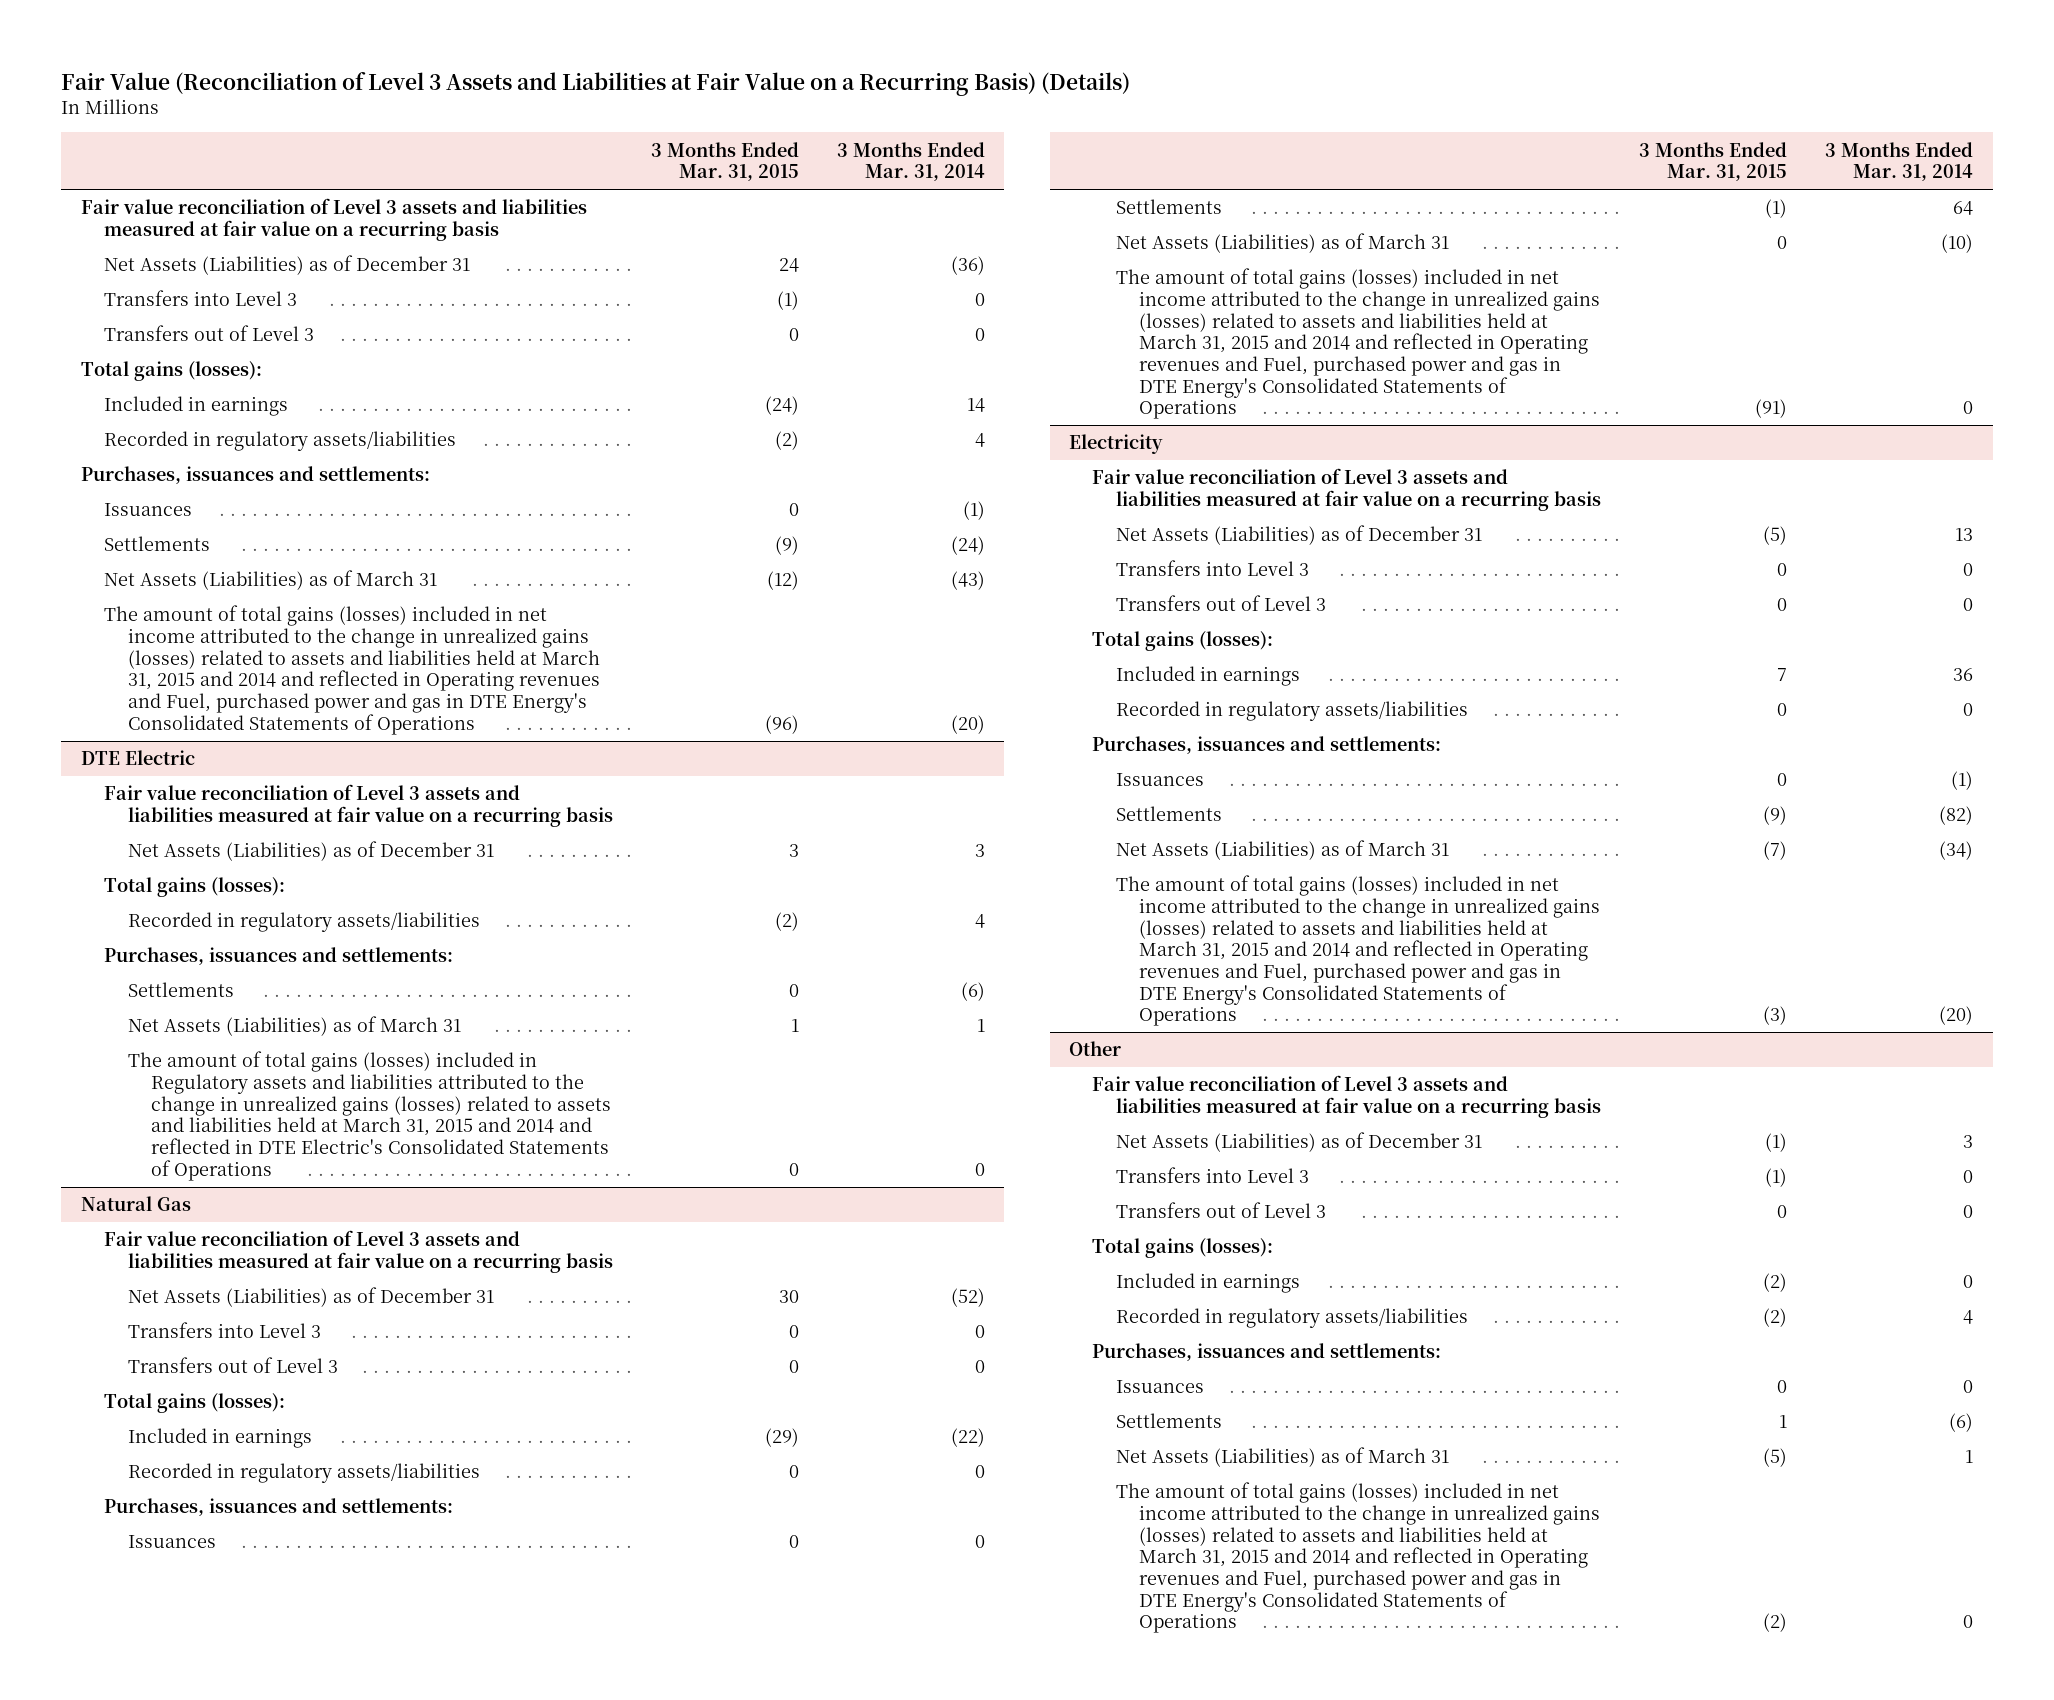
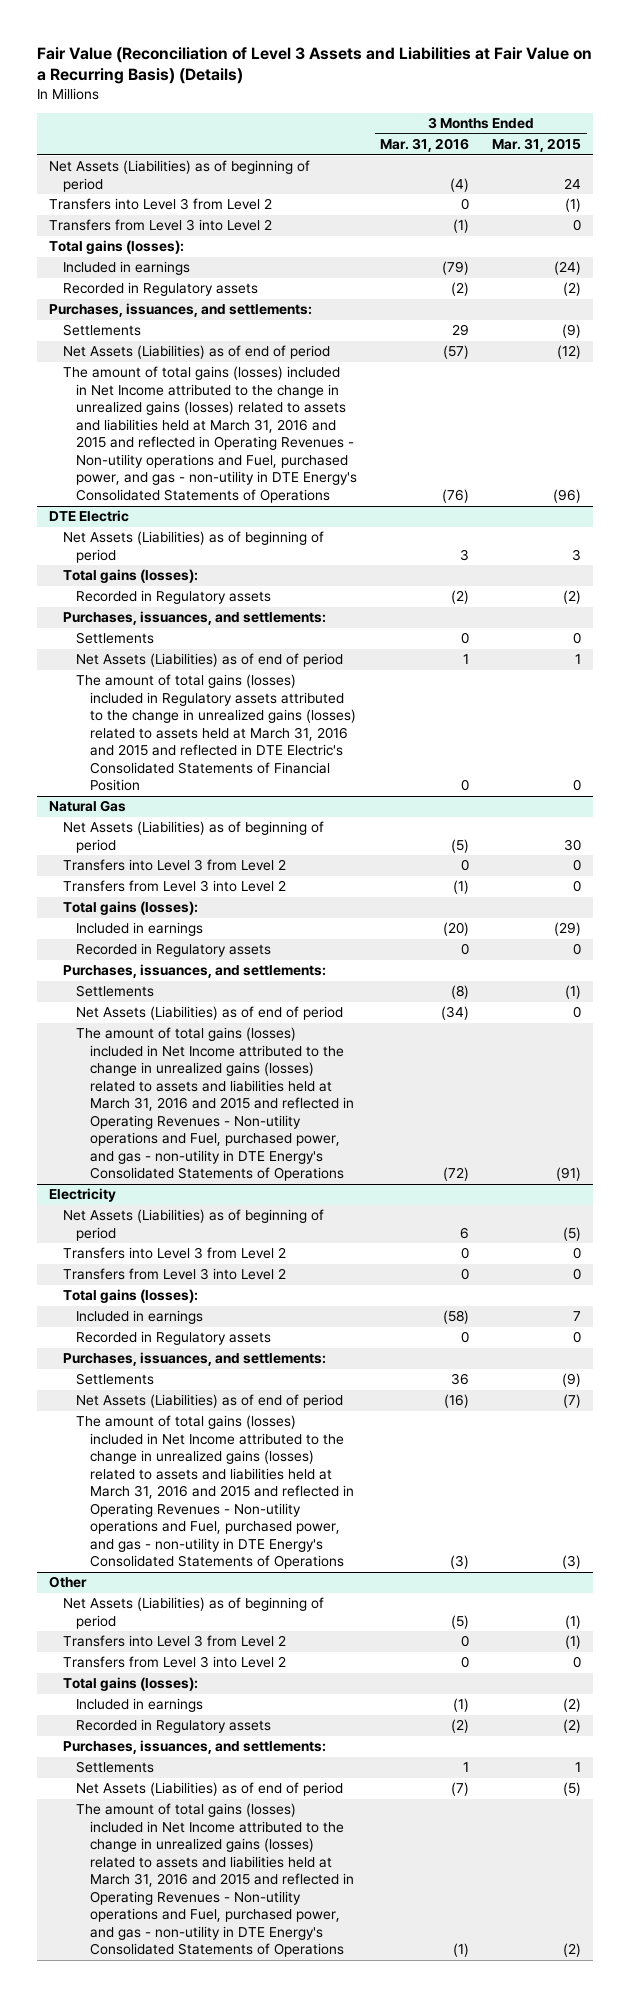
- | 3 Months Ended Mar. 31, 2015 | 3 Months Ended Mar. 31, 2014
+ | 3 Months Ended Mar. 31, 2016 | 3 Months Ended Mar. 31, 2015
- Fair value reconciliation of Level 3 assets and liabilities measured at fair value on a recurring basis
- Net Assets (Liabilities) as of December 31 | 24 | (36)
- Transfers into Level 3 | (1) | 0
- Transfers out of Level 3 | 0 | 0
+ Net Assets (Liabilities) as of beginning of period | (4) | 24
+ Transfers into Level 3 from Level 2 | 0 | (1)
+ Transfers from Level 3 into Level 2 | (1) | 0
- Recorded in regulatory assets/liabilities | (2) | 4
- Purchases, issuances and settlements:
- Issuances | 0 | (1)
+ Recorded in Regulatory assets | (2) | (2)
+ Purchases, issuances, and settlements:
- Net Assets (Liabilities) as of March 31 | (12) | (43)
- The amount of total gains (losses) included in net income attributed to the change in unrealized gains (losses) related to assets and liabilities held at March 31, 2015 and 2014 and reflected in Operating revenues and Fuel, purchased power and gas in DTE Energy's Consolidated Statements of Operations | (96) | (20)
+ Net Assets (Liabilities) as of end of period | (57) | (12)
+ The amount of total gains (losses) included in Net Income attributed to the change in unrealized gains (losses) related to assets and liabilities held at March 31, 2016 and 2015 and reflected in Operating Revenues - Non-utility operations and Fuel, purchased power, and gas - non-utility in DTE Energy's Consolidated Statements of Operations | (76) | (96)
@ DTE Electric
- Fair value reconciliation of Level 3 assets and liabilities measured at fair value on a recurring basis
- Net Assets (Liabilities) as of December 31 | 3 | 3
+ Net Assets (Liabilities) as of beginning of period | 3 | 3
- Recorded in regulatory assets/liabilities | (2) | 4
- Purchases, issuances and settlements:
+ Recorded in Regulatory assets | (2) | (2)
+ Purchases, issuances, and settlements:
- Net Assets (Liabilities) as of March 31 | 1 | 1
- The amount of total gains (losses) included in Regulatory assets and liabilities attributed to the change in unrealized gains (losses) related to assets and liabilities held at March 31, 2015 and 2014 and reflected in DTE Electric's Consolidated Statements of Operations | 0 | 0
+ Net Assets (Liabilities) as of end of period | 1 | 1
+ The amount of total gains (losses) included in Regulatory assets attributed to the change in unrealized gains (losses) related to assets held at March 31, 2016 and 2015 and reflected in DTE Electric's Consolidated Statements of Financial Position | 0 | 0
@ Natural Gas
- Fair value reconciliation of Level 3 assets and liabilities measured at fair value on a recurring basis
- Net Assets (Liabilities) as of December 31 | 30 | (52)
- Transfers into Level 3 | 0 | 0
- Transfers out of Level 3 | 0 | 0
+ Net Assets (Liabilities) as of beginning of period | (5) | 30
+ Transfers into Level 3 from Level 2 | 0 | 0
+ Transfers from Level 3 into Level 2 | (1) | 0
- Recorded in regulatory assets/liabilities | 0 | 0
- Purchases, issuances and settlements:
- Issuances | 0 | 0
+ Recorded in Regulatory assets | 0 | 0
+ Purchases, issuances, and settlements:
- Net Assets (Liabilities) as of March 31 | 0 | (10)
- The amount of total gains (losses) included in net income attributed to the change in unrealized gains (losses) related to assets and liabilities held at March 31, 2015 and 2014 and reflected in Operating revenues and Fuel, purchased power and gas in DTE Energy's Consolidated Statements of Operations | (91) | 0
+ Net Assets (Liabilities) as of end of period | (34) | 0
+ The amount of total gains (losses) included in Net Income attributed to the change in unrealized gains (losses) related to assets and liabilities held at March 31, 2016 and 2015 and reflected in Operating Revenues - Non-utility operations and Fuel, purchased power, and gas - non-utility in DTE Energy's Consolidated Statements of Operations | (72) | (91)
@ Electricity
- Fair value reconciliation of Level 3 assets and liabilities measured at fair value on a recurring basis
- Net Assets (Liabilities) as of December 31 | (5) | 13
- Transfers into Level 3 | 0 | 0
- Transfers out of Level 3 | 0 | 0
+ Net Assets (Liabilities) as of beginning of period | 6 | (5)
+ Transfers into Level 3 from Level 2 | 0 | 0
+ Transfers from Level 3 into Level 2 | 0 | 0
- Recorded in regulatory assets/liabilities | 0 | 0
- Purchases, issuances and settlements:
- Issuances | 0 | (1)
+ Recorded in Regulatory assets | 0 | 0
+ Purchases, issuances, and settlements:
- Net Assets (Liabilities) as of March 31 | (7) | (34)
- The amount of total gains (losses) included in net income attributed to the change in unrealized gains (losses) related to assets and liabilities held at March 31, 2015 and 2014 and reflected in Operating revenues and Fuel, purchased power and gas in DTE Energy's Consolidated Statements of Operations | (3) | (20)
+ Net Assets (Liabilities) as of end of period | (16) | (7)
+ The amount of total gains (losses) included in Net Income attributed to the change in unrealized gains (losses) related to assets and liabilities held at March 31, 2016 and 2015 and reflected in Operating Revenues - Non-utility operations and Fuel, purchased power, and gas - non-utility in DTE Energy's Consolidated Statements of Operations | (3) | (3)
@ Other
- Fair value reconciliation of Level 3 assets and liabilities measured at fair value on a recurring basis
- Net Assets (Liabilities) as of December 31 | (1) | 3
- Transfers into Level 3 | (1) | 0
- Transfers out of Level 3 | 0 | 0
+ Net Assets (Liabilities) as of beginning of period | (5) | (1)
+ Transfers into Level 3 from Level 2 | 0 | (1)
+ Transfers from Level 3 into Level 2 | 0 | 0
- Recorded in regulatory assets/liabilities | (2) | 4
- Purchases, issuances and settlements:
- Issuances | 0 | 0
+ Recorded in Regulatory assets | (2) | (2)
+ Purchases, issuances, and settlements:
- Net Assets (Liabilities) as of March 31 | (5) | 1
- The amount of total gains (losses) included in net income attributed to the change in unrealized gains (losses) related to assets and liabilities held at March 31, 2015 and 2014 and reflected in Operating revenues and Fuel, purchased power and gas in DTE Energy's Consolidated Statements of Operations | (2) | 0
+ Net Assets (Liabilities) as of end of period | (7) | (5)
+ The amount of total gains (losses) included in Net Income attributed to the change in unrealized gains (losses) related to assets and liabilities held at March 31, 2016 and 2015 and reflected in Operating Revenues - Non-utility operations and Fuel, purchased power, and gas - non-utility in DTE Energy's Consolidated Statements of Operations | (1) | (2)

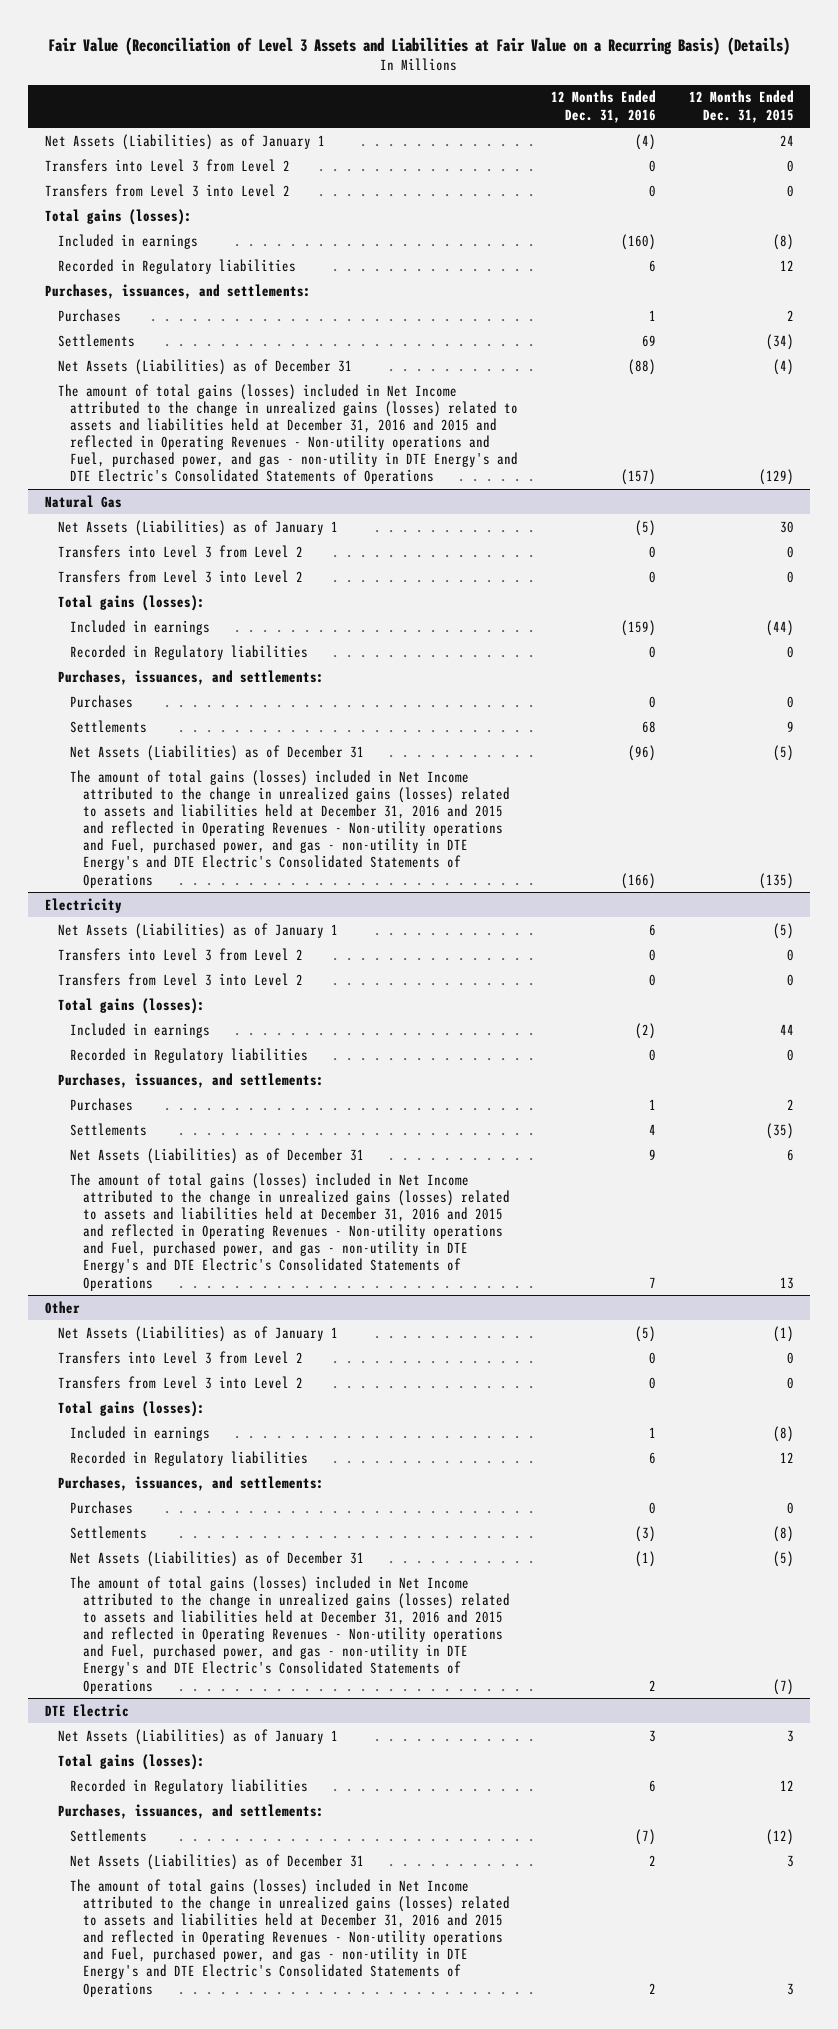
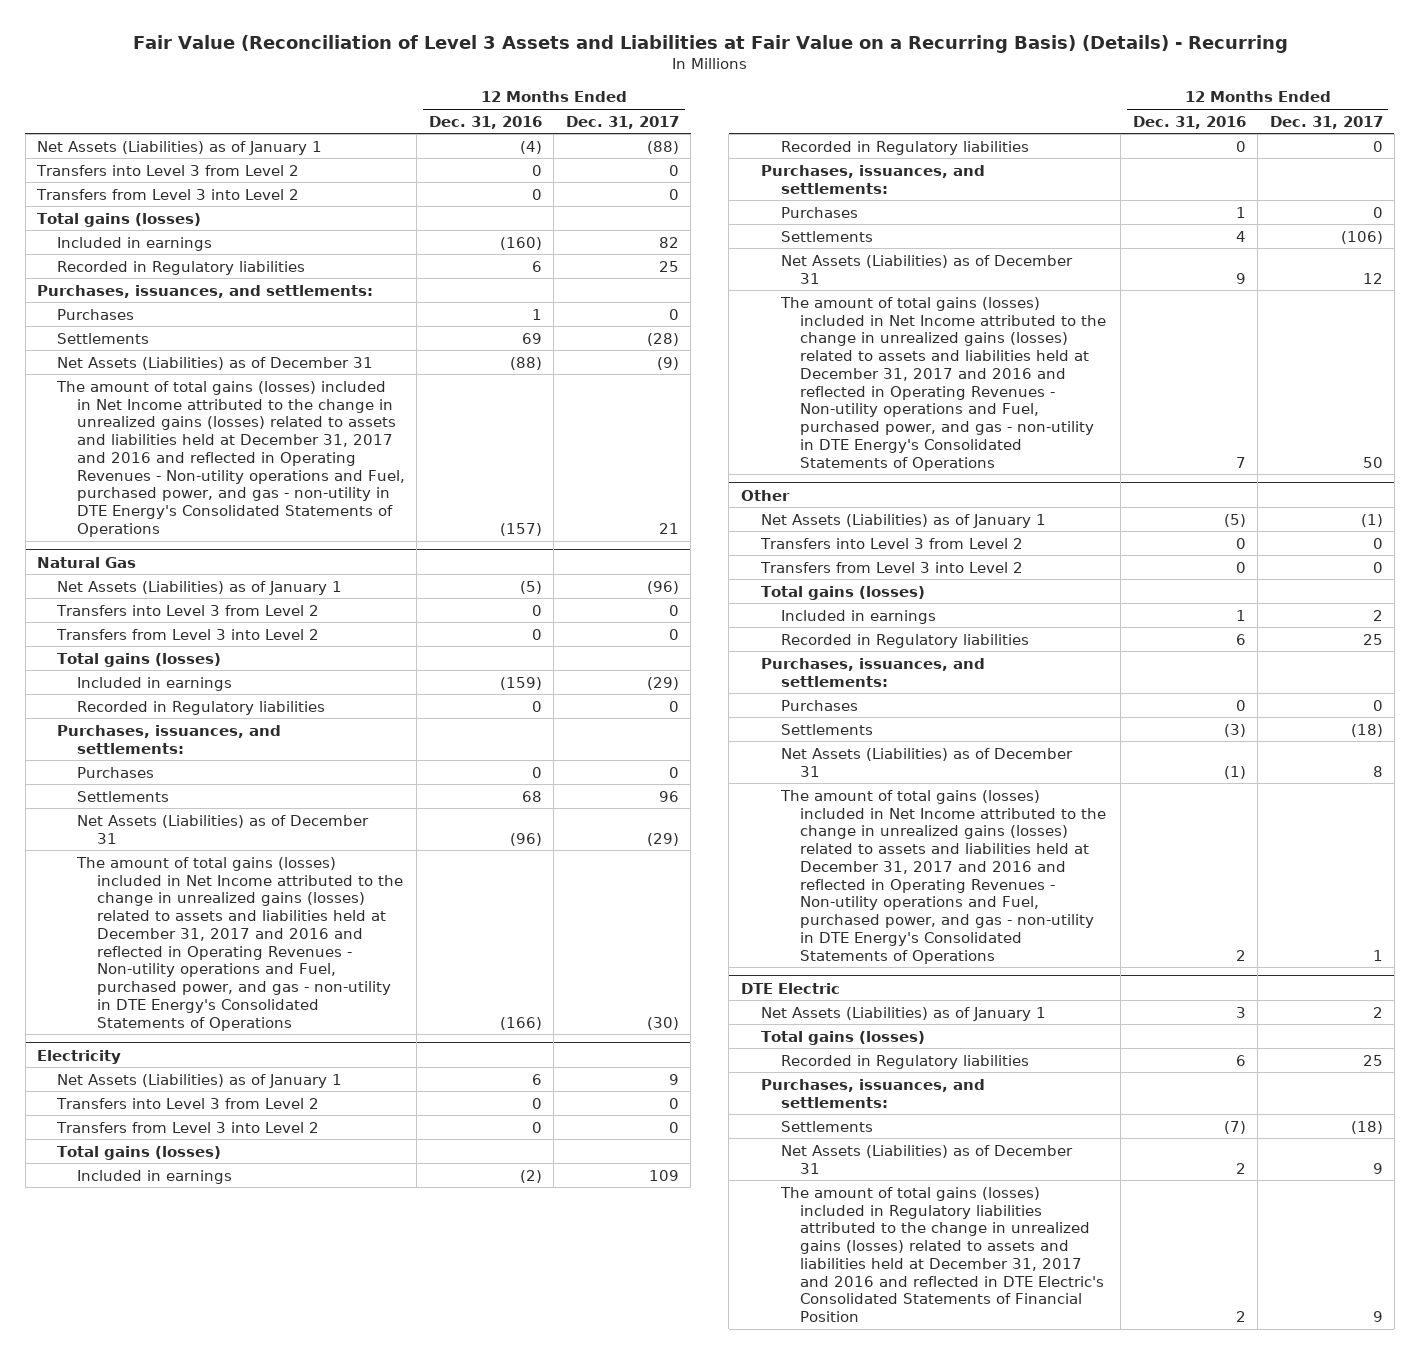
- Fair Value (Reconciliation of Level 3 Assets and Liabilities at Fair Value on a Recurring Basis) (Details)
+ Fair Value (Reconciliation of Level 3 Assets and Liabilities at Fair Value on a Recurring Basis) (Details) - Recurring
- | 12 Months Ended Dec. 31, 2016 | 12 Months Ended Dec. 31, 2015
+ | 12 Months Ended Dec. 31, 2016 | 12 Months Ended Dec. 31, 2017
- Total gains (losses):
+ Total gains (losses)
- The amount of total gains (losses) included in Net Income attributed to the change in unrealized gains (losses) related to assets and liabilities held at December 31, 2016 and 2015 and reflected in Operating Revenues - Non-utility operations and Fuel, purchased power, and gas - non-utility in DTE Energy's and DTE Electric's Consolidated Statements of Operations | (157) | (129)
+ The amount of total gains (losses) included in Net Income attributed to the change in unrealized gains (losses) related to assets and liabilities held at December 31, 2017 and 2016 and reflected in Operating Revenues - Non-utility operations and Fuel, purchased power, and gas - non-utility in DTE Energy's Consolidated Statements of Operations | (157) | 21
@ Natural Gas
- Total gains (losses):
+ Total gains (losses)
- The amount of total gains (losses) included in Net Income attributed to the change in unrealized gains (losses) related to assets and liabilities held at December 31, 2016 and 2015 and reflected in Operating Revenues - Non-utility operations and Fuel, purchased power, and gas - non-utility in DTE Energy's and DTE Electric's Consolidated Statements of Operations | (166) | (135)
+ The amount of total gains (losses) included in Net Income attributed to the change in unrealized gains (losses) related to assets and liabilities held at December 31, 2017 and 2016 and reflected in Operating Revenues - Non-utility operations and Fuel, purchased power, and gas - non-utility in DTE Energy's Consolidated Statements of Operations | (166) | (30)
@ Electricity
- Total gains (losses):
+ Total gains (losses)
- The amount of total gains (losses) included in Net Income attributed to the change in unrealized gains (losses) related to assets and liabilities held at December 31, 2016 and 2015 and reflected in Operating Revenues - Non-utility operations and Fuel, purchased power, and gas - non-utility in DTE Energy's and DTE Electric's Consolidated Statements of Operations | 7 | 13
+ The amount of total gains (losses) included in Net Income attributed to the change in unrealized gains (losses) related to assets and liabilities held at December 31, 2017 and 2016 and reflected in Operating Revenues - Non-utility operations and Fuel, purchased power, and gas - non-utility in DTE Energy's Consolidated Statements of Operations | 7 | 50
@ Other
- Total gains (losses):
+ Total gains (losses)
- The amount of total gains (losses) included in Net Income attributed to the change in unrealized gains (losses) related to assets and liabilities held at December 31, 2016 and 2015 and reflected in Operating Revenues - Non-utility operations and Fuel, purchased power, and gas - non-utility in DTE Energy's and DTE Electric's Consolidated Statements of Operations | 2 | (7)
+ The amount of total gains (losses) included in Net Income attributed to the change in unrealized gains (losses) related to assets and liabilities held at December 31, 2017 and 2016 and reflected in Operating Revenues - Non-utility operations and Fuel, purchased power, and gas - non-utility in DTE Energy's Consolidated Statements of Operations | 2 | 1
@ DTE Electric
- Total gains (losses):
+ Total gains (losses)
- The amount of total gains (losses) included in Net Income attributed to the change in unrealized gains (losses) related to assets and liabilities held at December 31, 2016 and 2015 and reflected in Operating Revenues - Non-utility operations and Fuel, purchased power, and gas - non-utility in DTE Energy's and DTE Electric's Consolidated Statements of Operations | 2 | 3
+ The amount of total gains (losses) included in Regulatory liabilities attributed to the change in unrealized gains (losses) related to assets and liabilities held at December 31, 2017 and 2016 and reflected in DTE Electric's Consolidated Statements of Financial Position | 2 | 9

